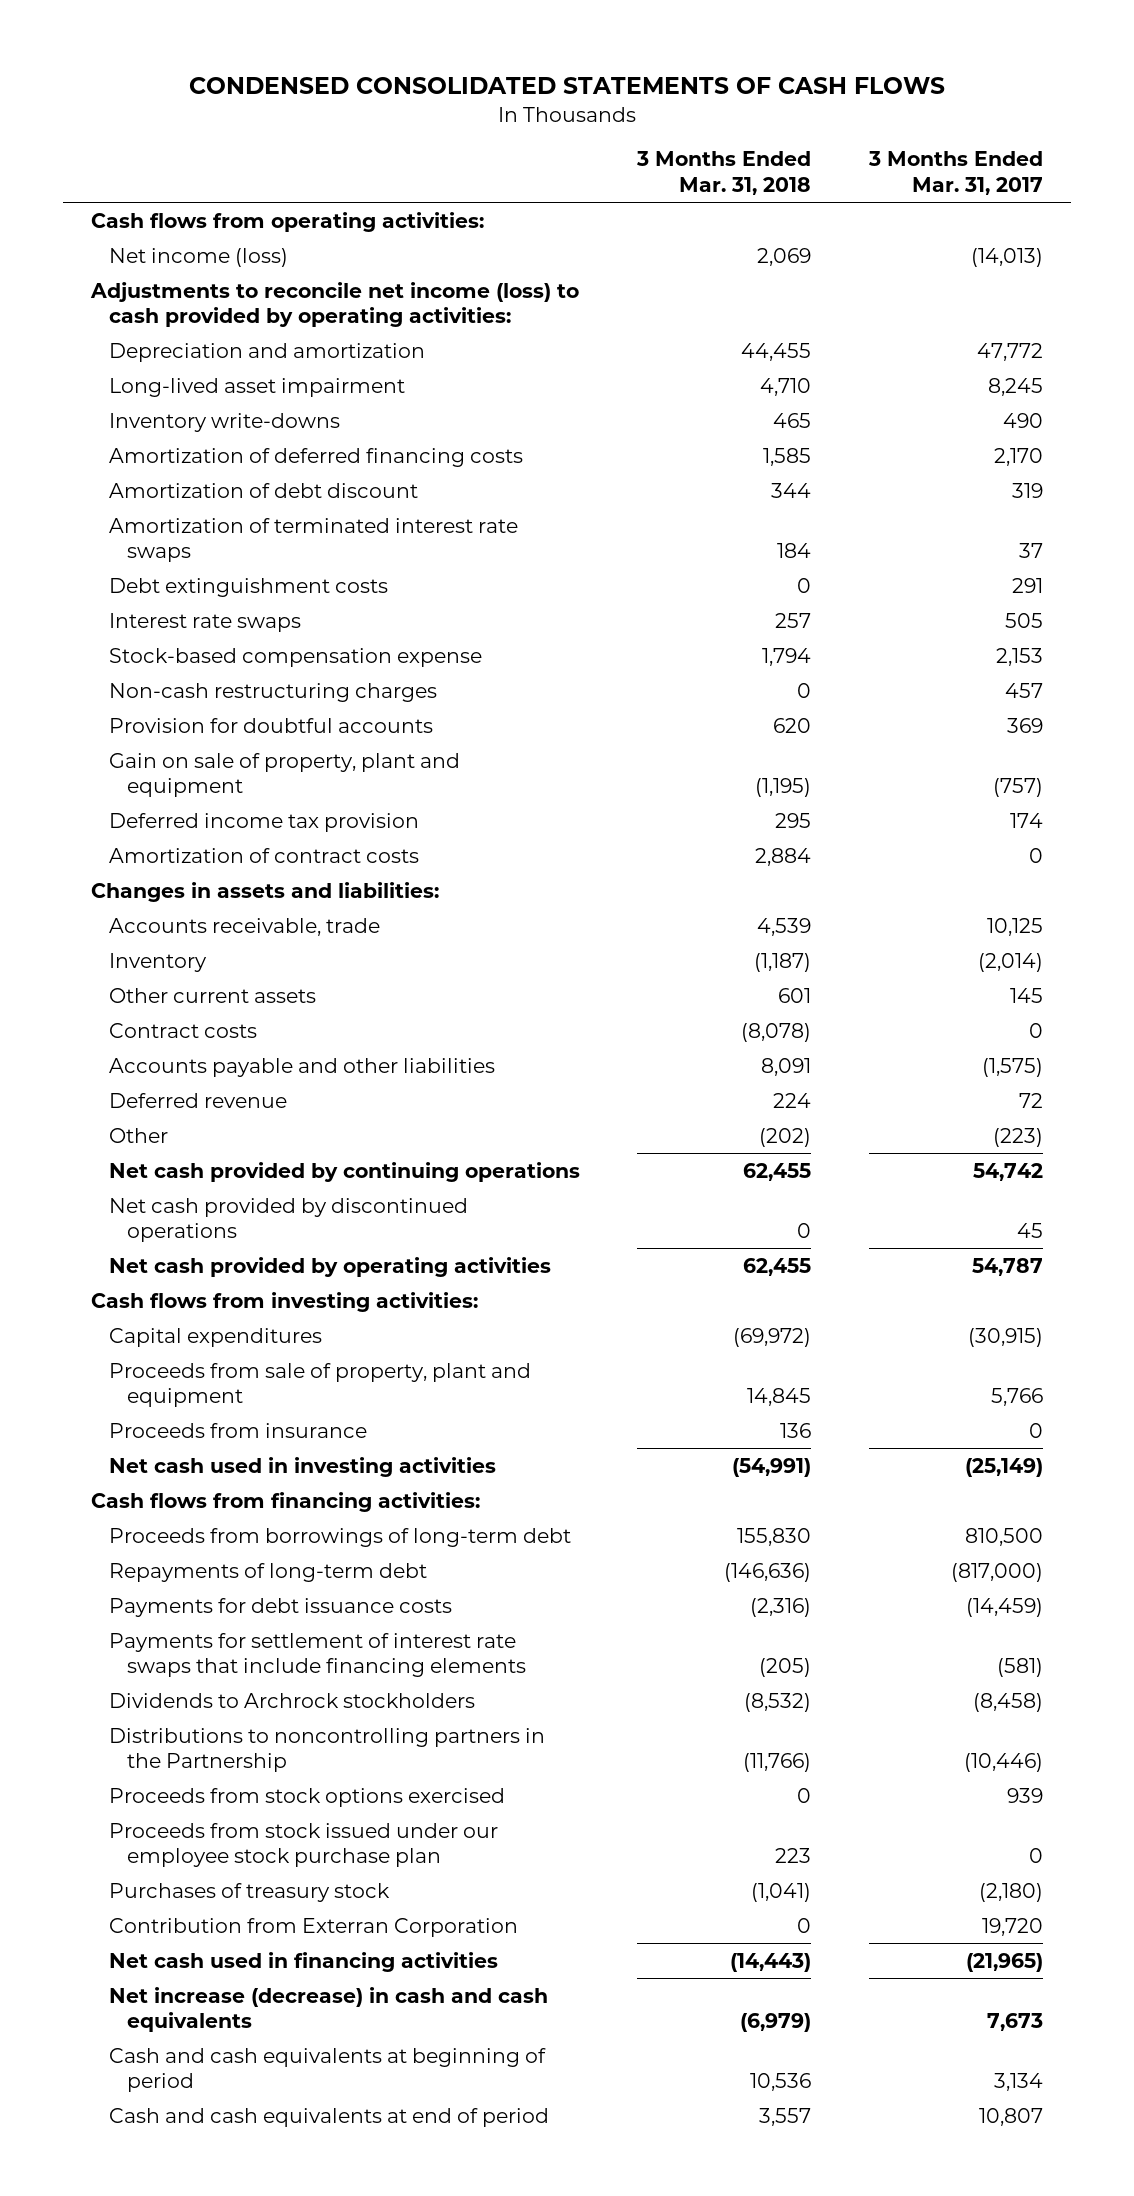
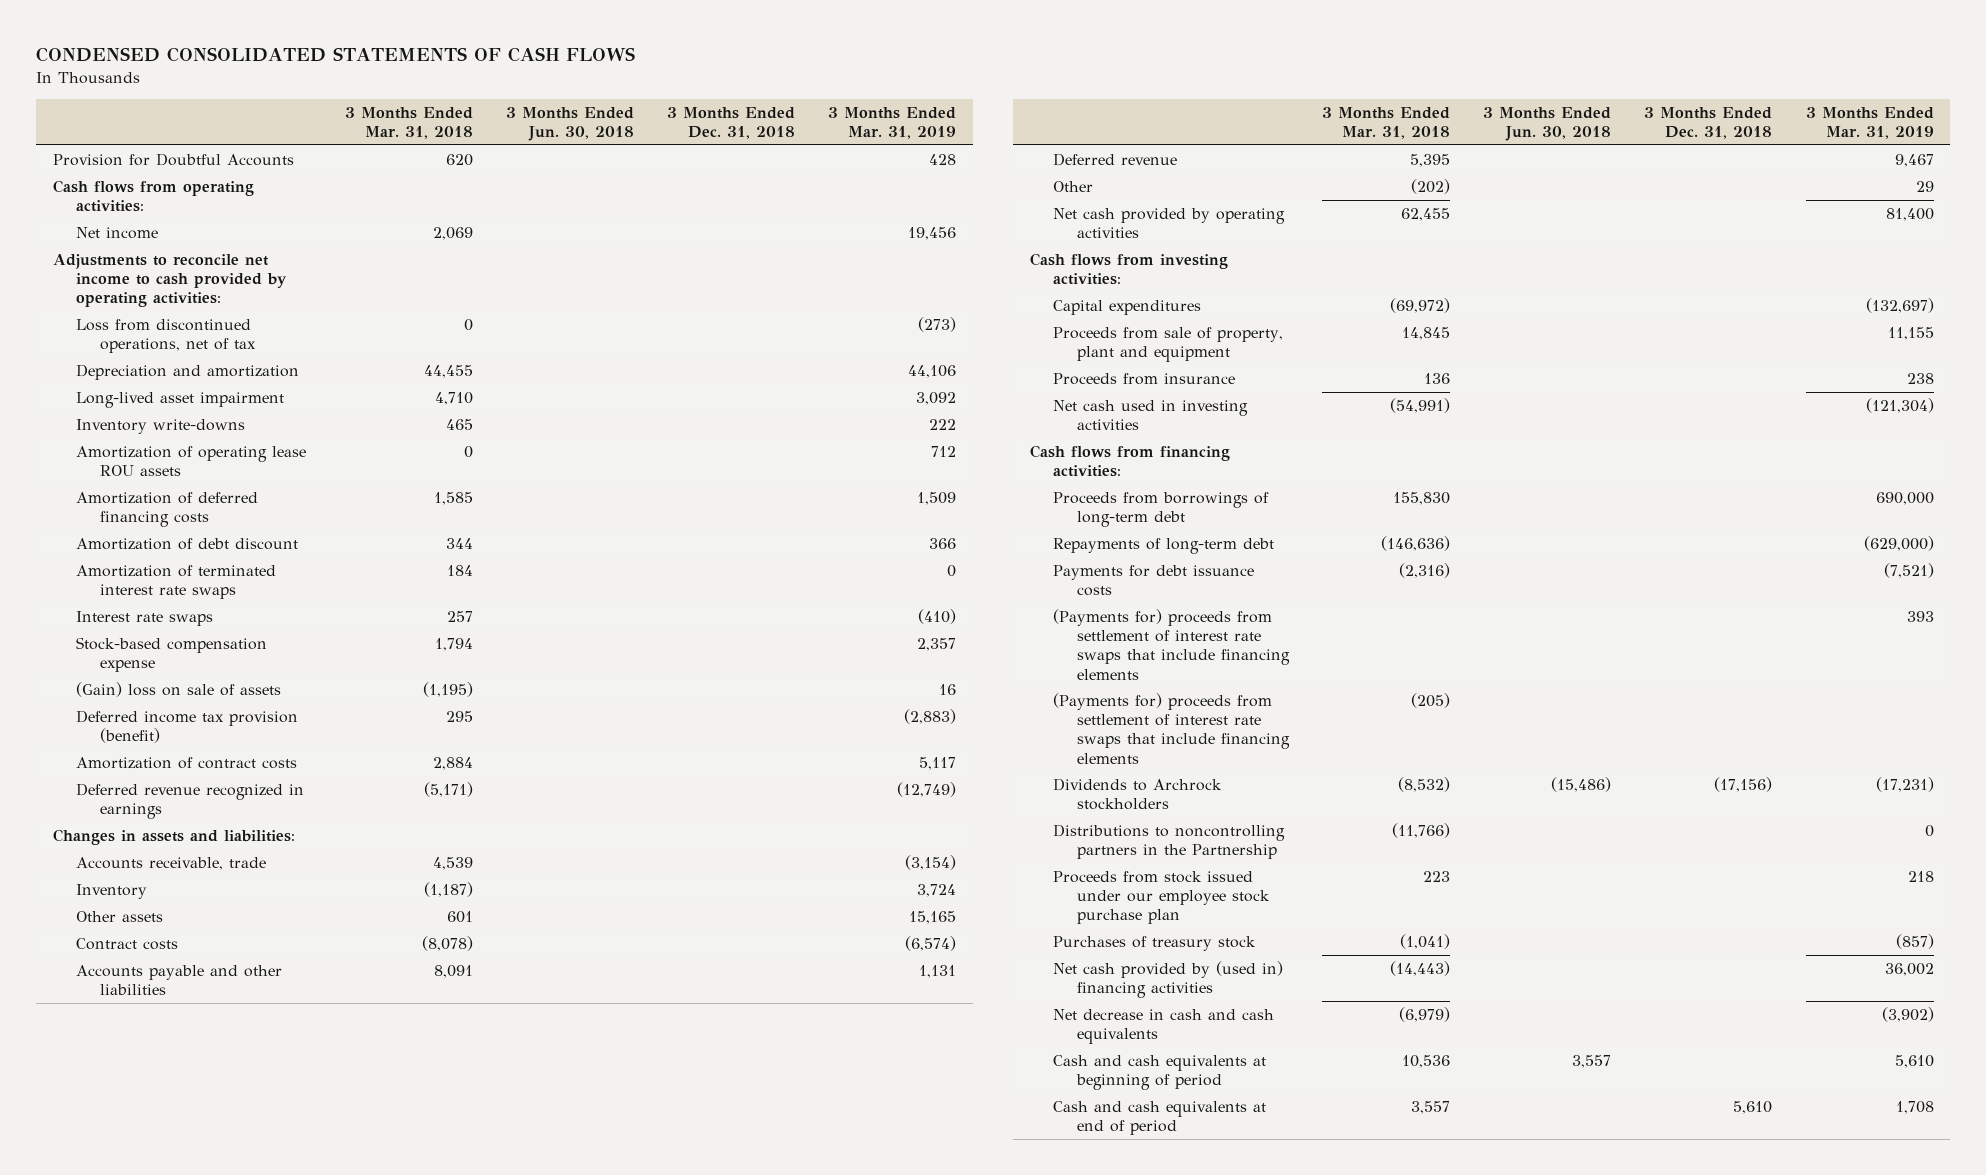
- | 3 Months Ended Mar. 31, 2018 | 3 Months Ended Mar. 31, 2017
+ | 3 Months Ended Mar. 31, 2018 | 3 Months Ended Jun. 30, 2018 | 3 Months Ended Dec. 31, 2018 | 3 Months Ended Mar. 31, 2019
+ Provision for Doubtful Accounts | 620 | | | 428
- Net income (loss) | 2,069 | (14,013)
- Adjustments to reconcile net income (loss) to cash provided by operating activities:
+ Net income | 2,069 | | | 19,456
+ Adjustments to reconcile net income to cash provided by operating activities:
+ Loss from discontinued operations, net of tax | 0 | | | (273)
+ Amortization of operating lease ROU assets | 0 | | | 712
- Debt extinguishment costs | 0 | 291
- Non-cash restructuring charges | 0 | 457
- Provision for doubtful accounts | 620 | 369
- Gain on sale of property, plant and equipment | (1,195) | (757)
- Deferred income tax provision | 295 | 174
+ (Gain) loss on sale of assets | (1,195) | | | 16
+ Deferred income tax provision (benefit) | 295 | | | (2,883)
+ Deferred revenue recognized in earnings | (5,171) | | | (12,749)
- Other current assets | 601 | 145
+ Other assets | 601 | | | 15,165
- Deferred revenue | 224 | 72
+ Deferred revenue | 5,395 | | | 9,467
- Net cash provided by continuing operations | 62,455 | 54,742
- Net cash provided by discontinued operations | 0 | 45
- Payments for settlement of interest rate swaps that include financing elements | (205) | (581)
+ (Payments for) proceeds from settlement of interest rate swaps that include financing elements | | | | 393
+ (Payments for) proceeds from settlement of interest rate swaps that include financing elements | (205) | | |
- Proceeds from stock options exercised | 0 | 939
- Contribution from Exterran Corporation | 0 | 19,720
- Net cash used in financing activities | (14,443) | (21,965)
- Net increase (decrease) in cash and cash equivalents | (6,979) | 7,673
+ Net cash provided by (used in) financing activities | (14,443) | | | 36,002
+ Net decrease in cash and cash equivalents | (6,979) | | | (3,902)

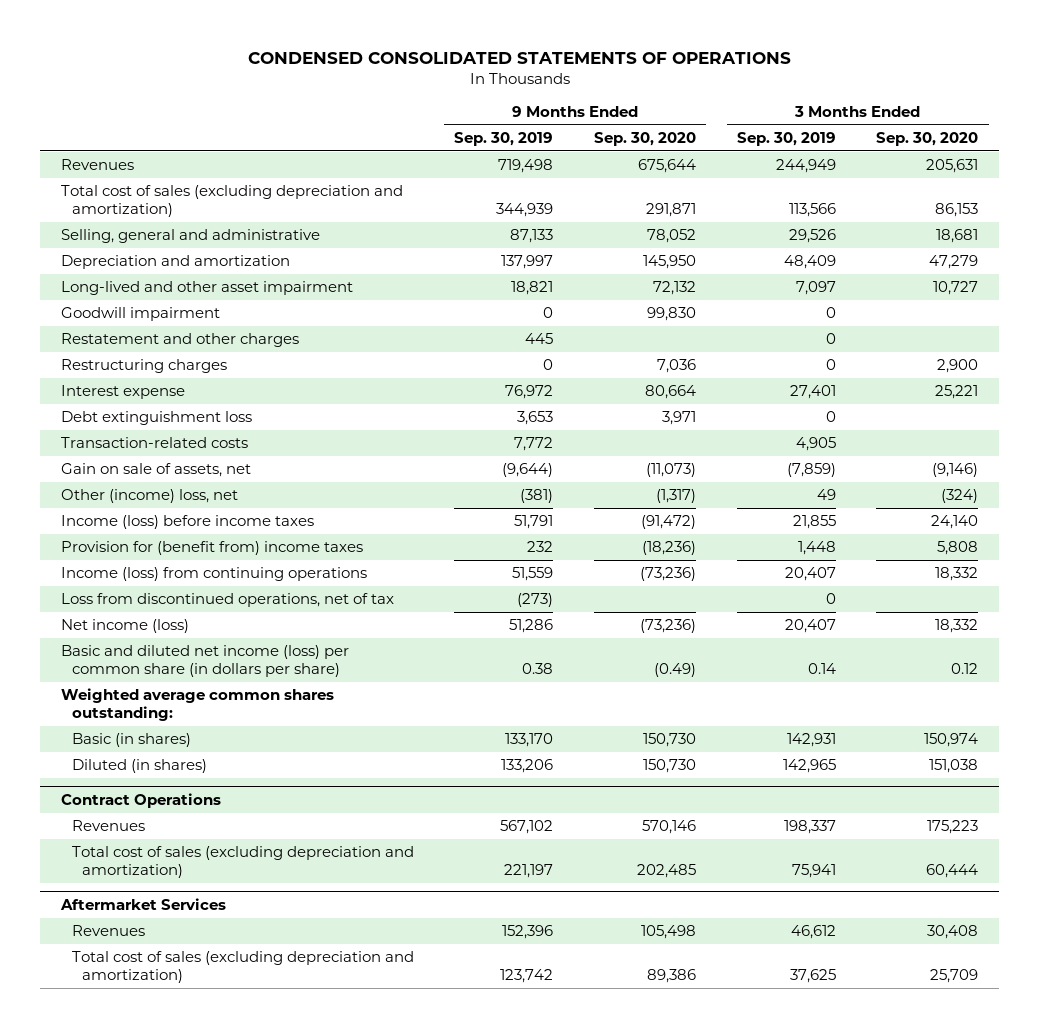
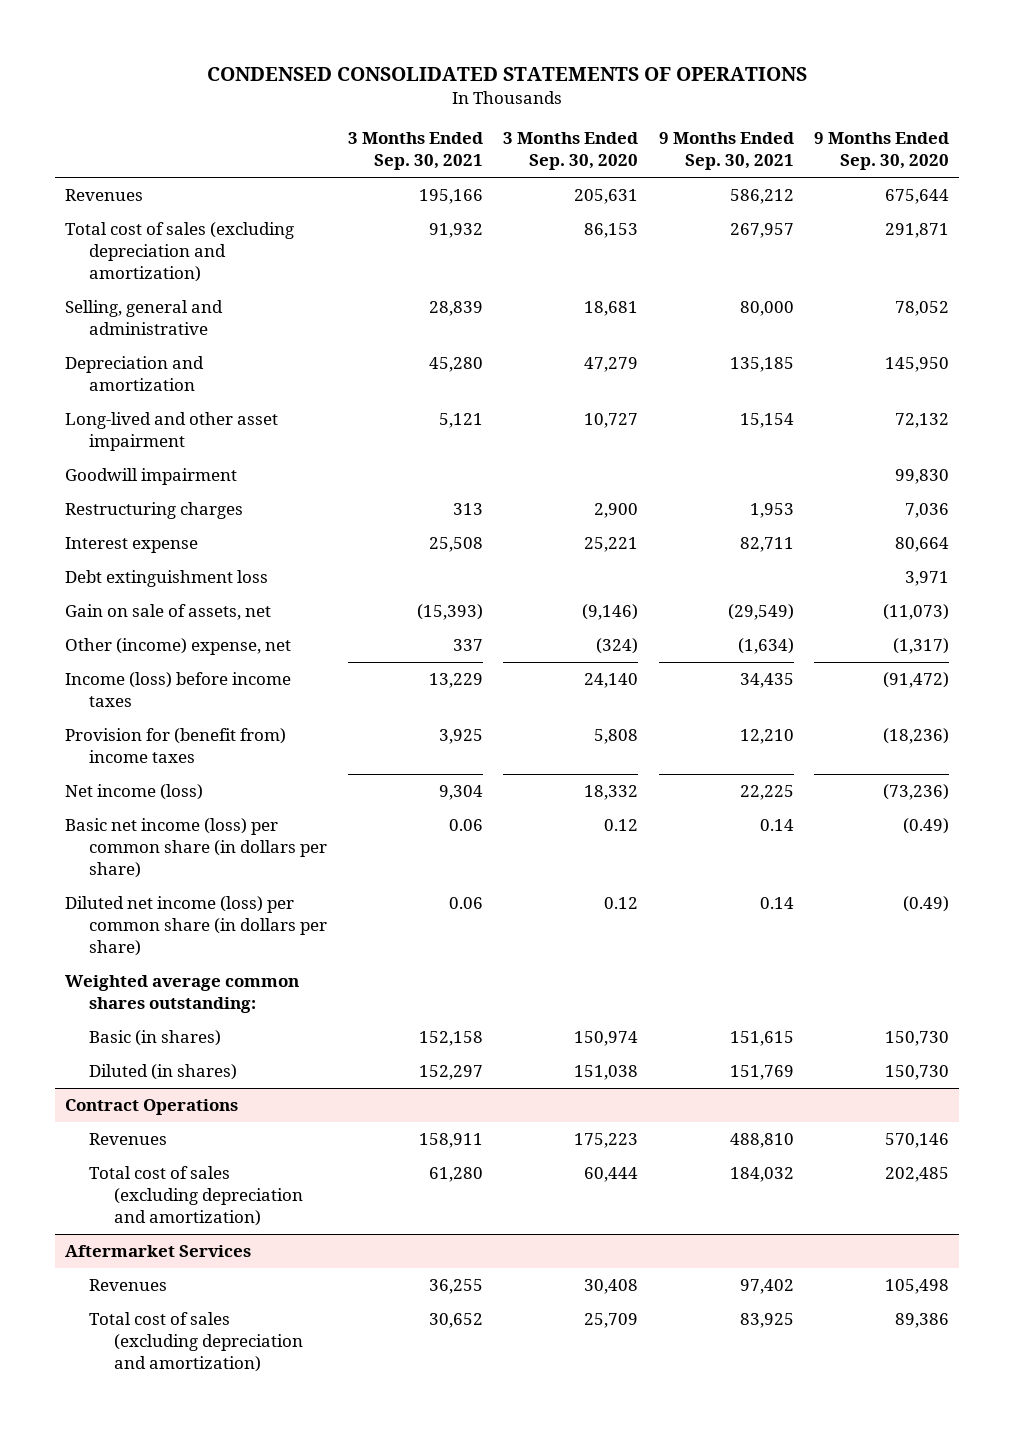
- | 9 Months Ended Sep. 30, 2019 | 9 Months Ended Sep. 30, 2020 | 3 Months Ended Sep. 30, 2019 | 3 Months Ended Sep. 30, 2020
+ | 3 Months Ended Sep. 30, 2021 | 3 Months Ended Sep. 30, 2020 | 9 Months Ended Sep. 30, 2021 | 9 Months Ended Sep. 30, 2020
- Restatement and other charges | 445 | | 0 |
- Transaction-related costs | 7,772 | | 4,905 |
- Other (income) loss, net | (381) | (1,317) | 49 | (324)
+ Other (income) expense, net | 337 | (324) | (1,634) | (1,317)
- Income (loss) from continuing operations | 51,559 | (73,236) | 20,407 | 18,332
- Loss from discontinued operations, net of tax | (273) | | 0 |
- Basic and diluted net income (loss) per common share (in dollars per share) | 0.38 | (0.49) | 0.14 | 0.12
+ Basic net income (loss) per common share (in dollars per share) | 0.06 | 0.12 | 0.14 | (0.49)
+ Diluted net income (loss) per common share (in dollars per share) | 0.06 | 0.12 | 0.14 | (0.49)

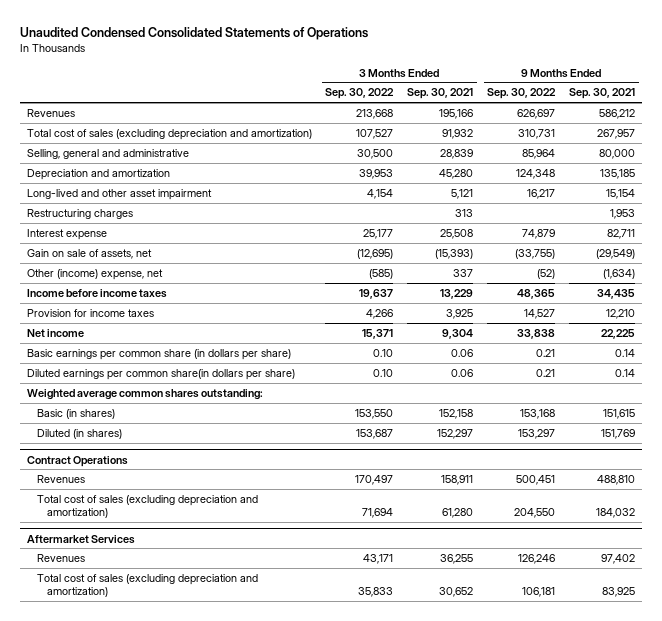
- CONDENSED CONSOLIDATED STATEMENTS OF OPERATIONS
+ Unaudited Condensed Consolidated Statements of Operations
- | 3 Months Ended Sep. 30, 2021 | 3 Months Ended Sep. 30, 2020 | 9 Months Ended Sep. 30, 2021 | 9 Months Ended Sep. 30, 2020
+ | 3 Months Ended Sep. 30, 2022 | 3 Months Ended Sep. 30, 2021 | 9 Months Ended Sep. 30, 2022 | 9 Months Ended Sep. 30, 2021
- Goodwill impairment | | | | 99,830
- Debt extinguishment loss | | | | 3,971
- Income (loss) before income taxes | 13,229 | 24,140 | 34,435 | (91,472)
- Provision for (benefit from) income taxes | 3,925 | 5,808 | 12,210 | (18,236)
- Net income (loss) | 9,304 | 18,332 | 22,225 | (73,236)
- Basic net income (loss) per common share (in dollars per share) | 0.06 | 0.12 | 0.14 | (0.49)
- Diluted net income (loss) per common share (in dollars per share) | 0.06 | 0.12 | 0.14 | (0.49)
+ Income before income taxes | 19,637 | 13,229 | 48,365 | 34,435
+ Provision for income taxes | 4,266 | 3,925 | 14,527 | 12,210
+ Net income | 15,371 | 9,304 | 33,838 | 22,225
+ Basic earnings per common share (in dollars per share) | 0.10 | 0.06 | 0.21 | 0.14
+ Diluted earnings per common share(in dollars per share) | 0.10 | 0.06 | 0.21 | 0.14

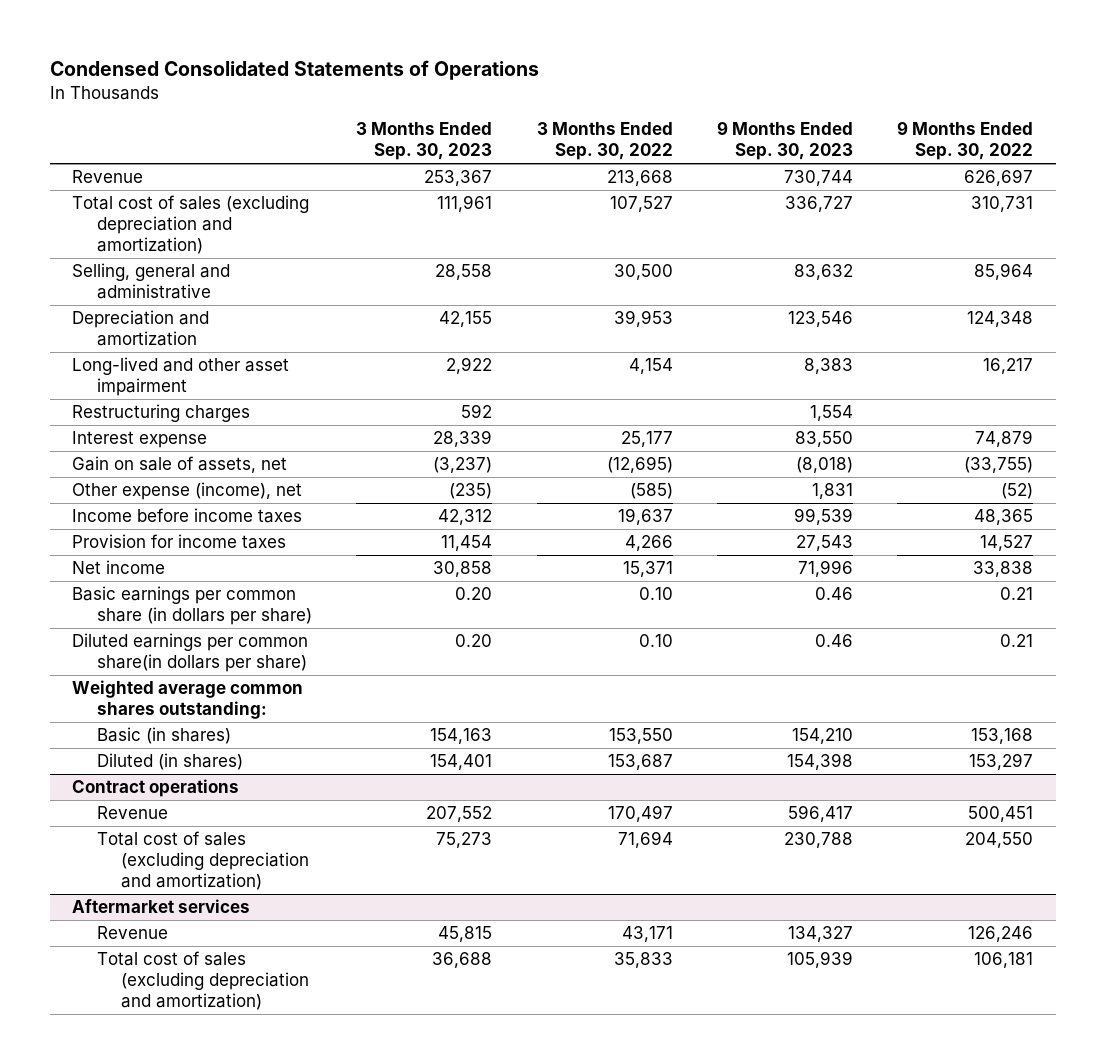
- Unaudited Condensed Consolidated Statements of Operations
+ Condensed Consolidated Statements of Operations
- | 3 Months Ended Sep. 30, 2022 | 3 Months Ended Sep. 30, 2021 | 9 Months Ended Sep. 30, 2022 | 9 Months Ended Sep. 30, 2021
+ | 3 Months Ended Sep. 30, 2023 | 3 Months Ended Sep. 30, 2022 | 9 Months Ended Sep. 30, 2023 | 9 Months Ended Sep. 30, 2022
- Revenues | 213,668 | 195,166 | 626,697 | 586,212
+ Revenue | 253,367 | 213,668 | 730,744 | 626,697
- Other (income) expense, net | (585) | 337 | (52) | (1,634)
+ Other expense (income), net | (235) | (585) | 1,831 | (52)
- Contract Operations
- Revenues | 170,497 | 158,911 | 500,451 | 488,810
+ Contract operations
+ Revenue | 207,552 | 170,497 | 596,417 | 500,451
- Aftermarket Services
- Revenues | 43,171 | 36,255 | 126,246 | 97,402
+ Aftermarket services
+ Revenue | 45,815 | 43,171 | 134,327 | 126,246

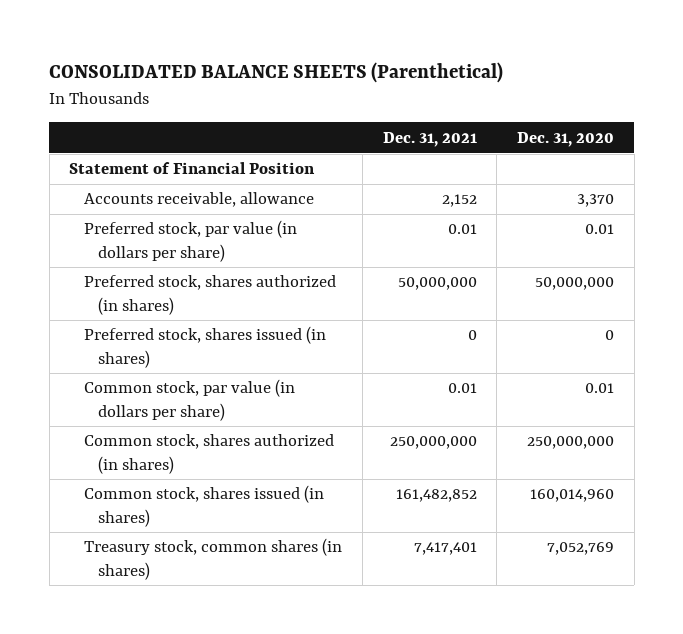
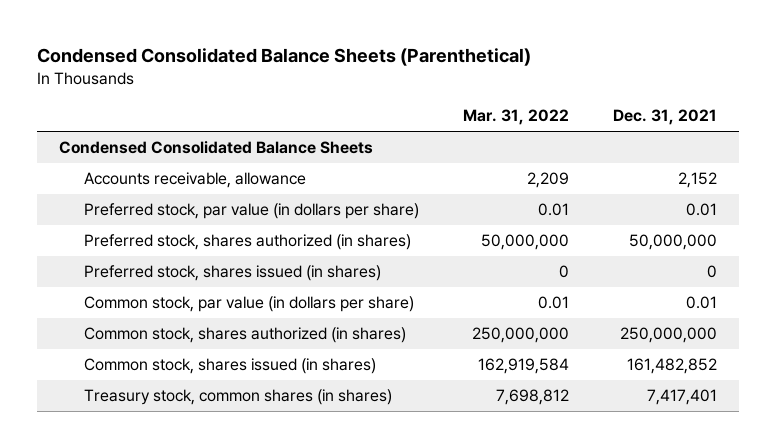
- CONSOLIDATED BALANCE SHEETS (Parenthetical)
+ Condensed Consolidated Balance Sheets (Parenthetical)
- | Dec. 31, 2021 | Dec. 31, 2020
+ | Mar. 31, 2022 | Dec. 31, 2021
- Statement of Financial Position
+ Condensed Consolidated Balance Sheets

